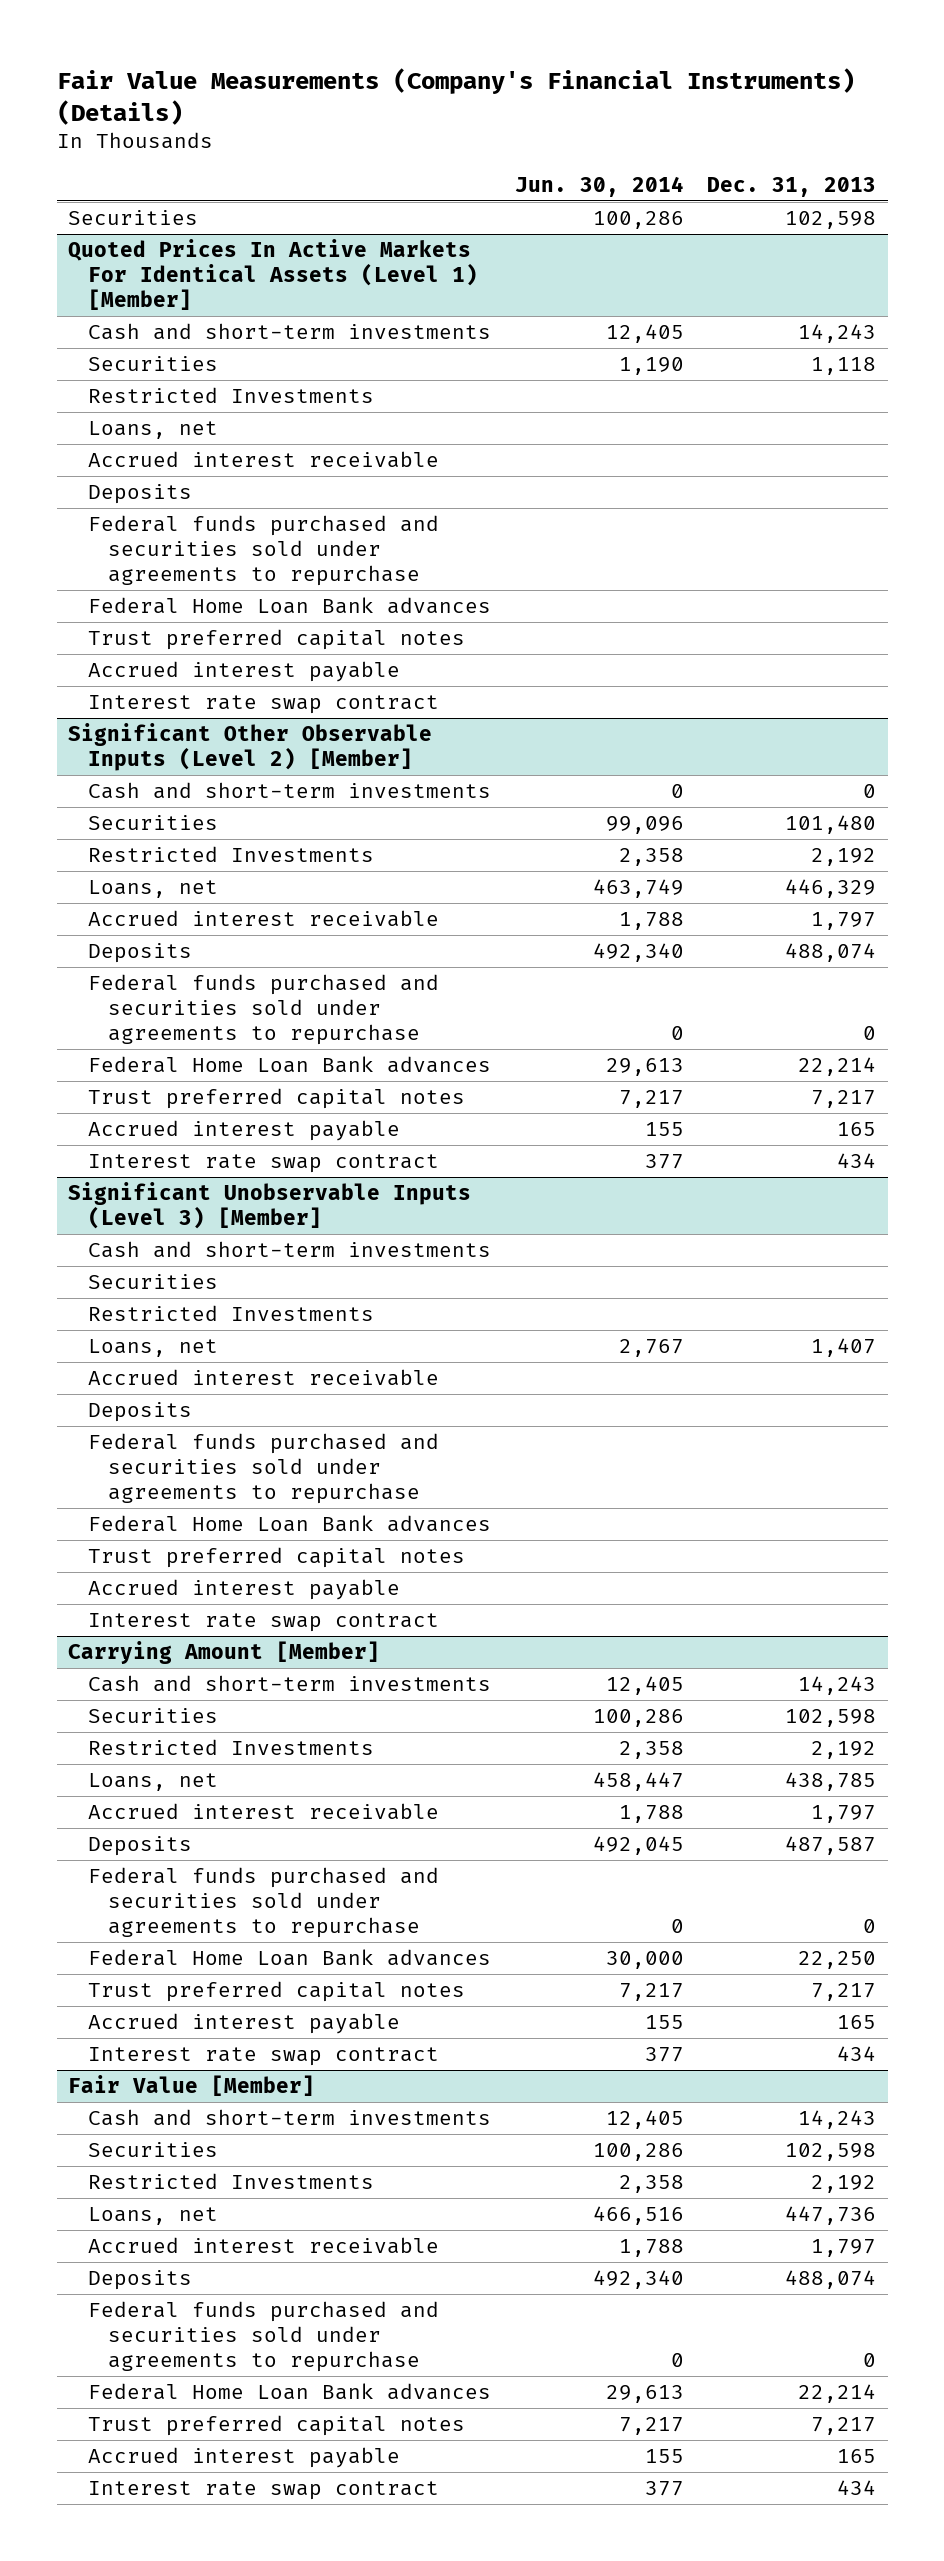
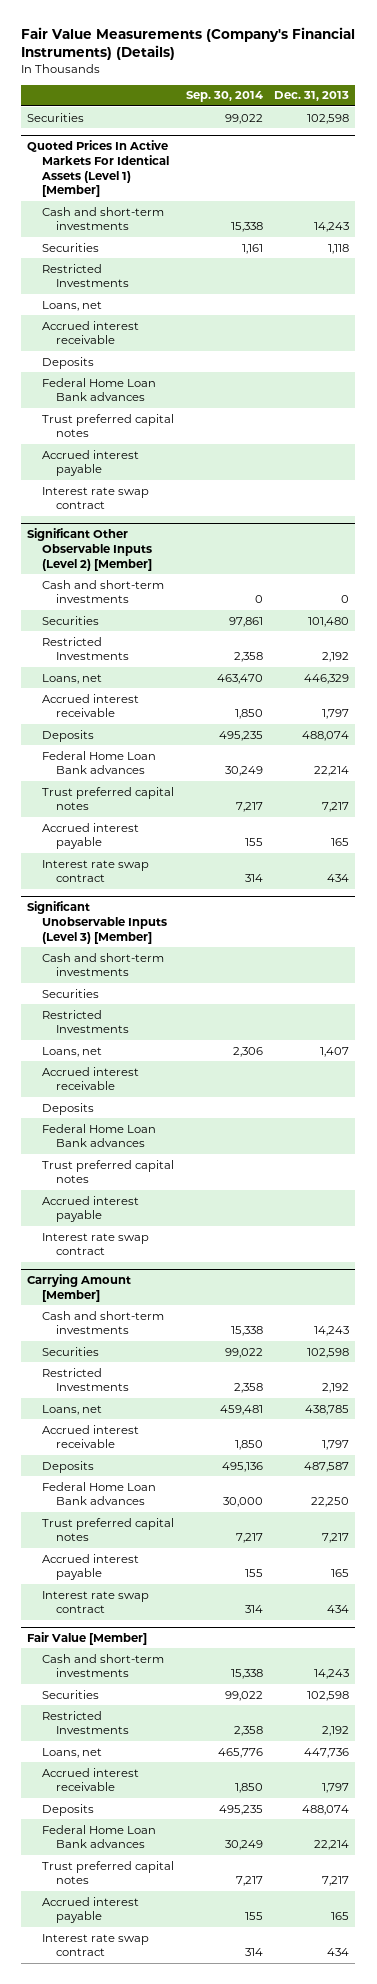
- | Jun. 30, 2014 | Dec. 31, 2013
+ | Sep. 30, 2014 | Dec. 31, 2013
@ Quoted Prices In Active Markets For Identical Assets (Level 1) [Member]
- Federal funds purchased and securities sold under agreements to repurchase
@ Significant Other Observable Inputs (Level 2) [Member]
- Federal funds purchased and securities sold under agreements to repurchase | 0 | 0
@ Significant Unobservable Inputs (Level 3) [Member]
- Federal funds purchased and securities sold under agreements to repurchase
@ Carrying Amount [Member]
- Federal funds purchased and securities sold under agreements to repurchase | 0 | 0
@ Fair Value [Member]
- Federal funds purchased and securities sold under agreements to repurchase | 0 | 0

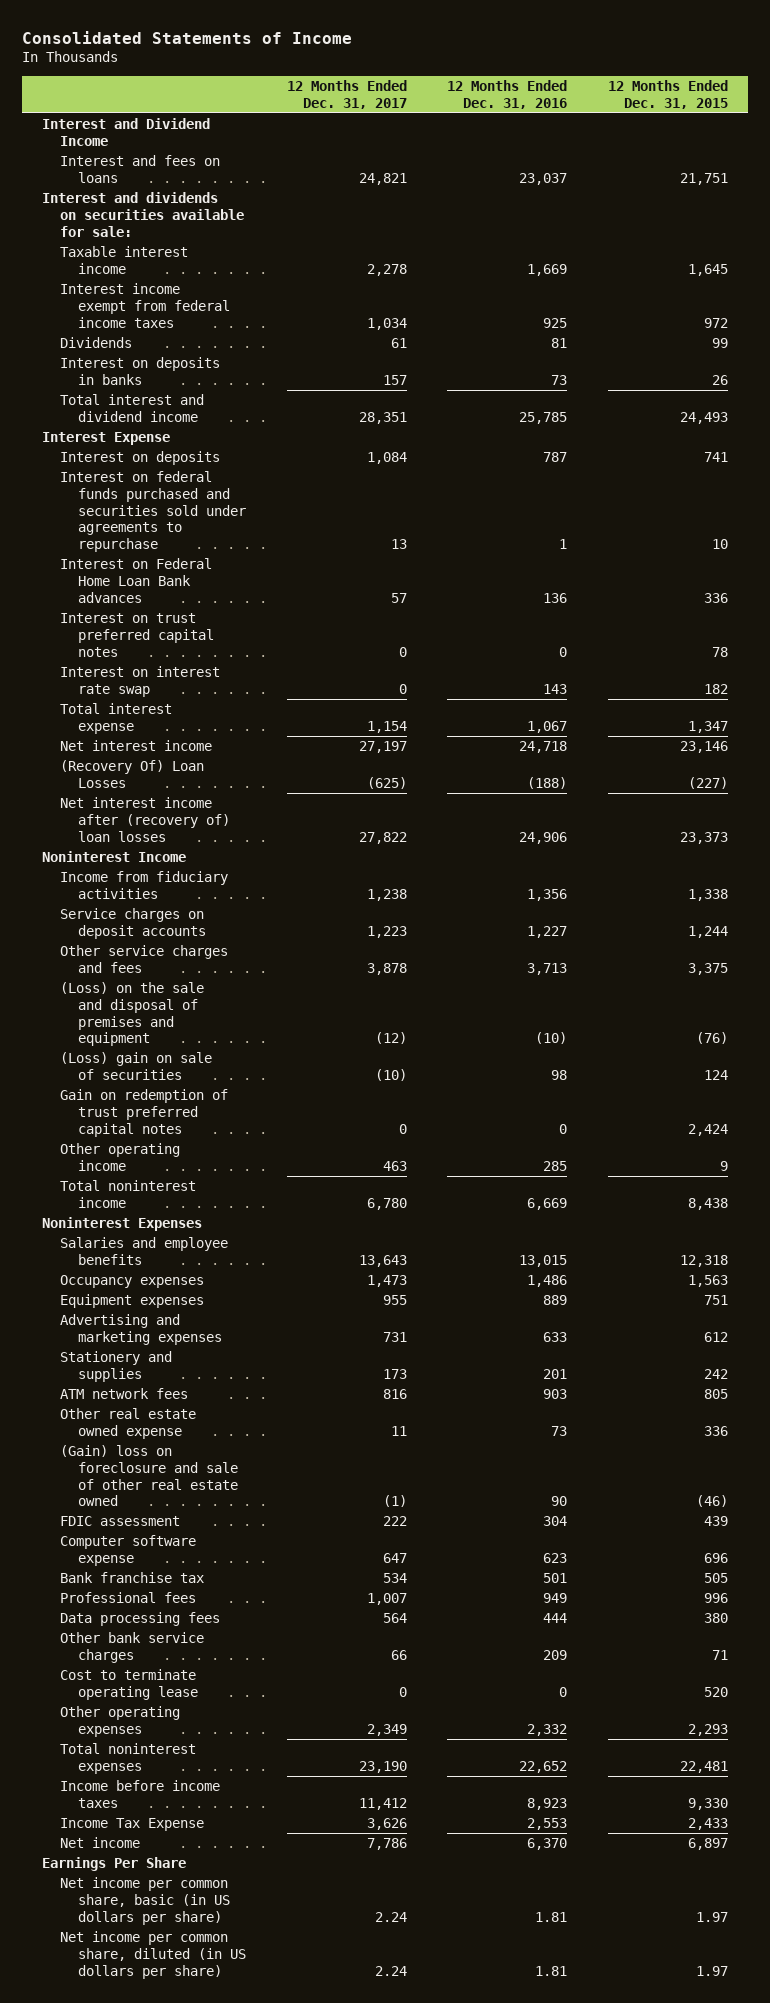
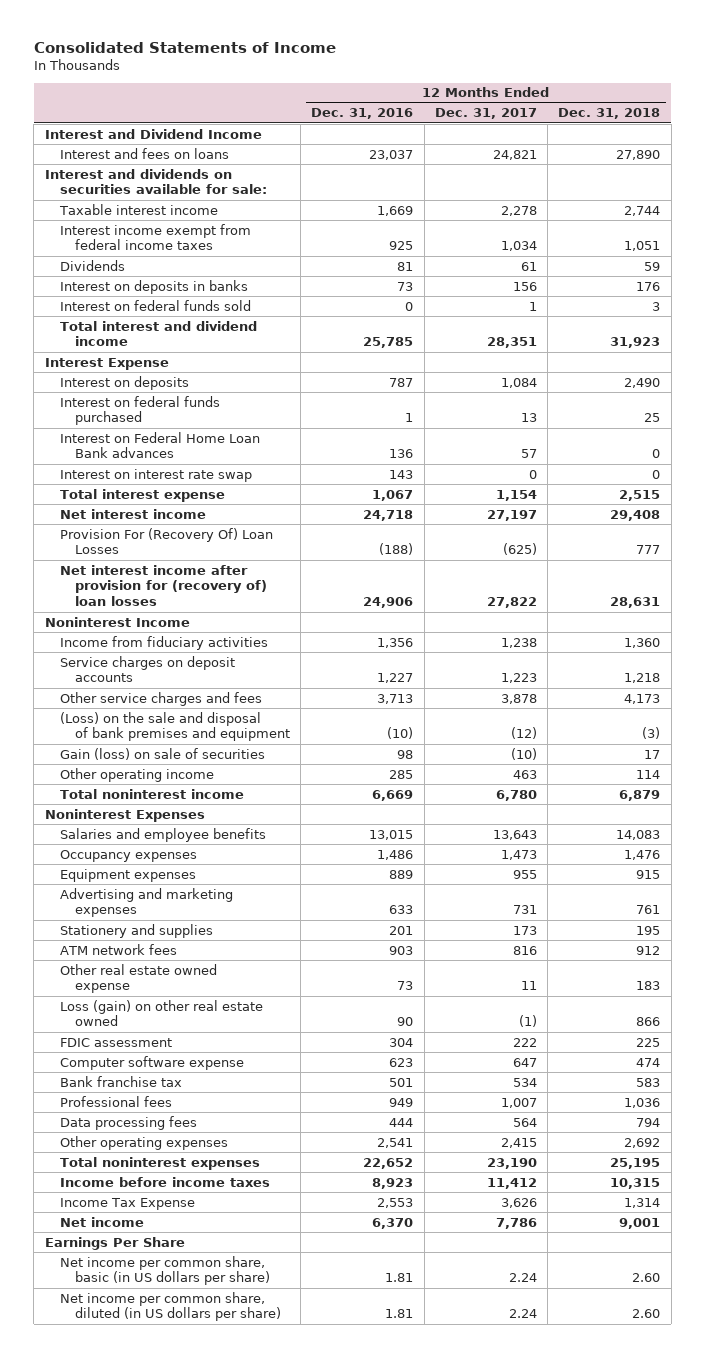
- | 12 Months Ended Dec. 31, 2017 | 12 Months Ended Dec. 31, 2016 | 12 Months Ended Dec. 31, 2015
+ | 12 Months Ended Dec. 31, 2016 | 12 Months Ended Dec. 31, 2017 | 12 Months Ended Dec. 31, 2018
- Interest on deposits in banks | 157 | 73 | 26
+ Interest on deposits in banks | 73 | 156 | 176
+ Interest on federal funds sold | 0 | 1 | 3
- Interest on federal funds purchased and securities sold under agreements to repurchase | 13 | 1 | 10
+ Interest on federal funds purchased | 1 | 13 | 25
- Interest on trust preferred capital notes | 0 | 0 | 78
- (Recovery Of) Loan Losses | (625) | (188) | (227)
- Net interest income after (recovery of) loan losses | 27,822 | 24,906 | 23,373
+ Provision For (Recovery Of) Loan Losses | (188) | (625) | 777
+ Net interest income after provision for (recovery of) loan losses | 24,906 | 27,822 | 28,631
- (Loss) on the sale and disposal of premises and equipment | (12) | (10) | (76)
- (Loss) gain on sale of securities | (10) | 98 | 124
- Gain on redemption of trust preferred capital notes | 0 | 0 | 2,424
+ (Loss) on the sale and disposal of bank premises and equipment | (10) | (12) | (3)
+ Gain (loss) on sale of securities | 98 | (10) | 17
- (Gain) loss on foreclosure and sale of other real estate owned | (1) | 90 | (46)
+ Loss (gain) on other real estate owned | 90 | (1) | 866
- Other bank service charges | 66 | 209 | 71
- Cost to terminate operating lease | 0 | 0 | 520
- Other operating expenses | 2,349 | 2,332 | 2,293
+ Other operating expenses | 2,541 | 2,415 | 2,692

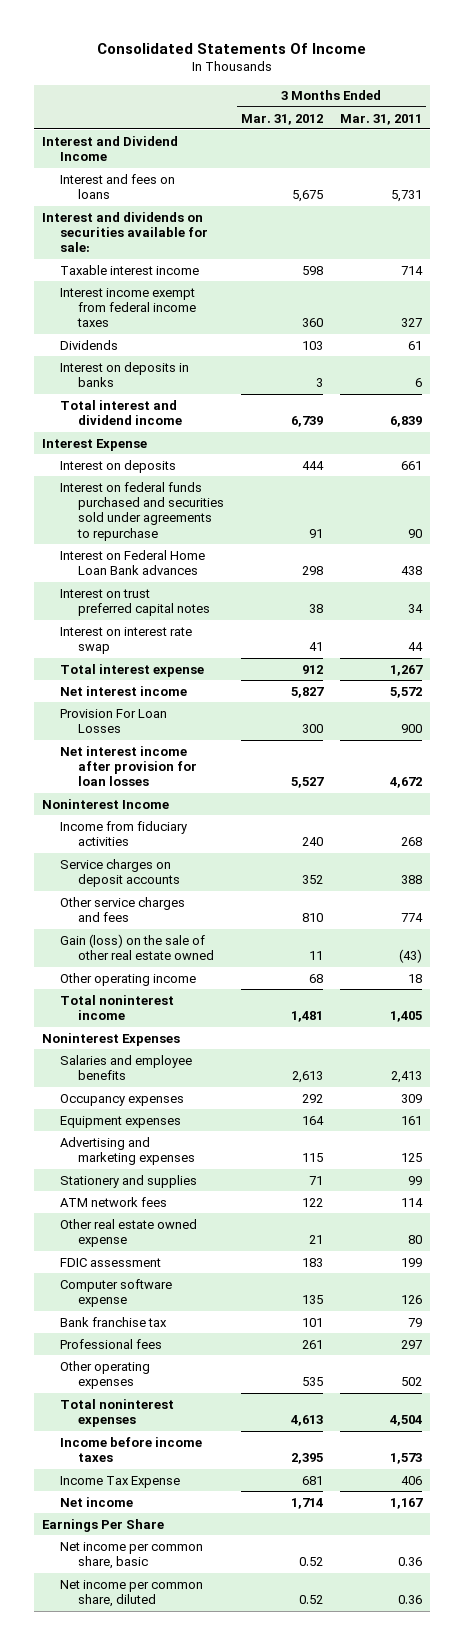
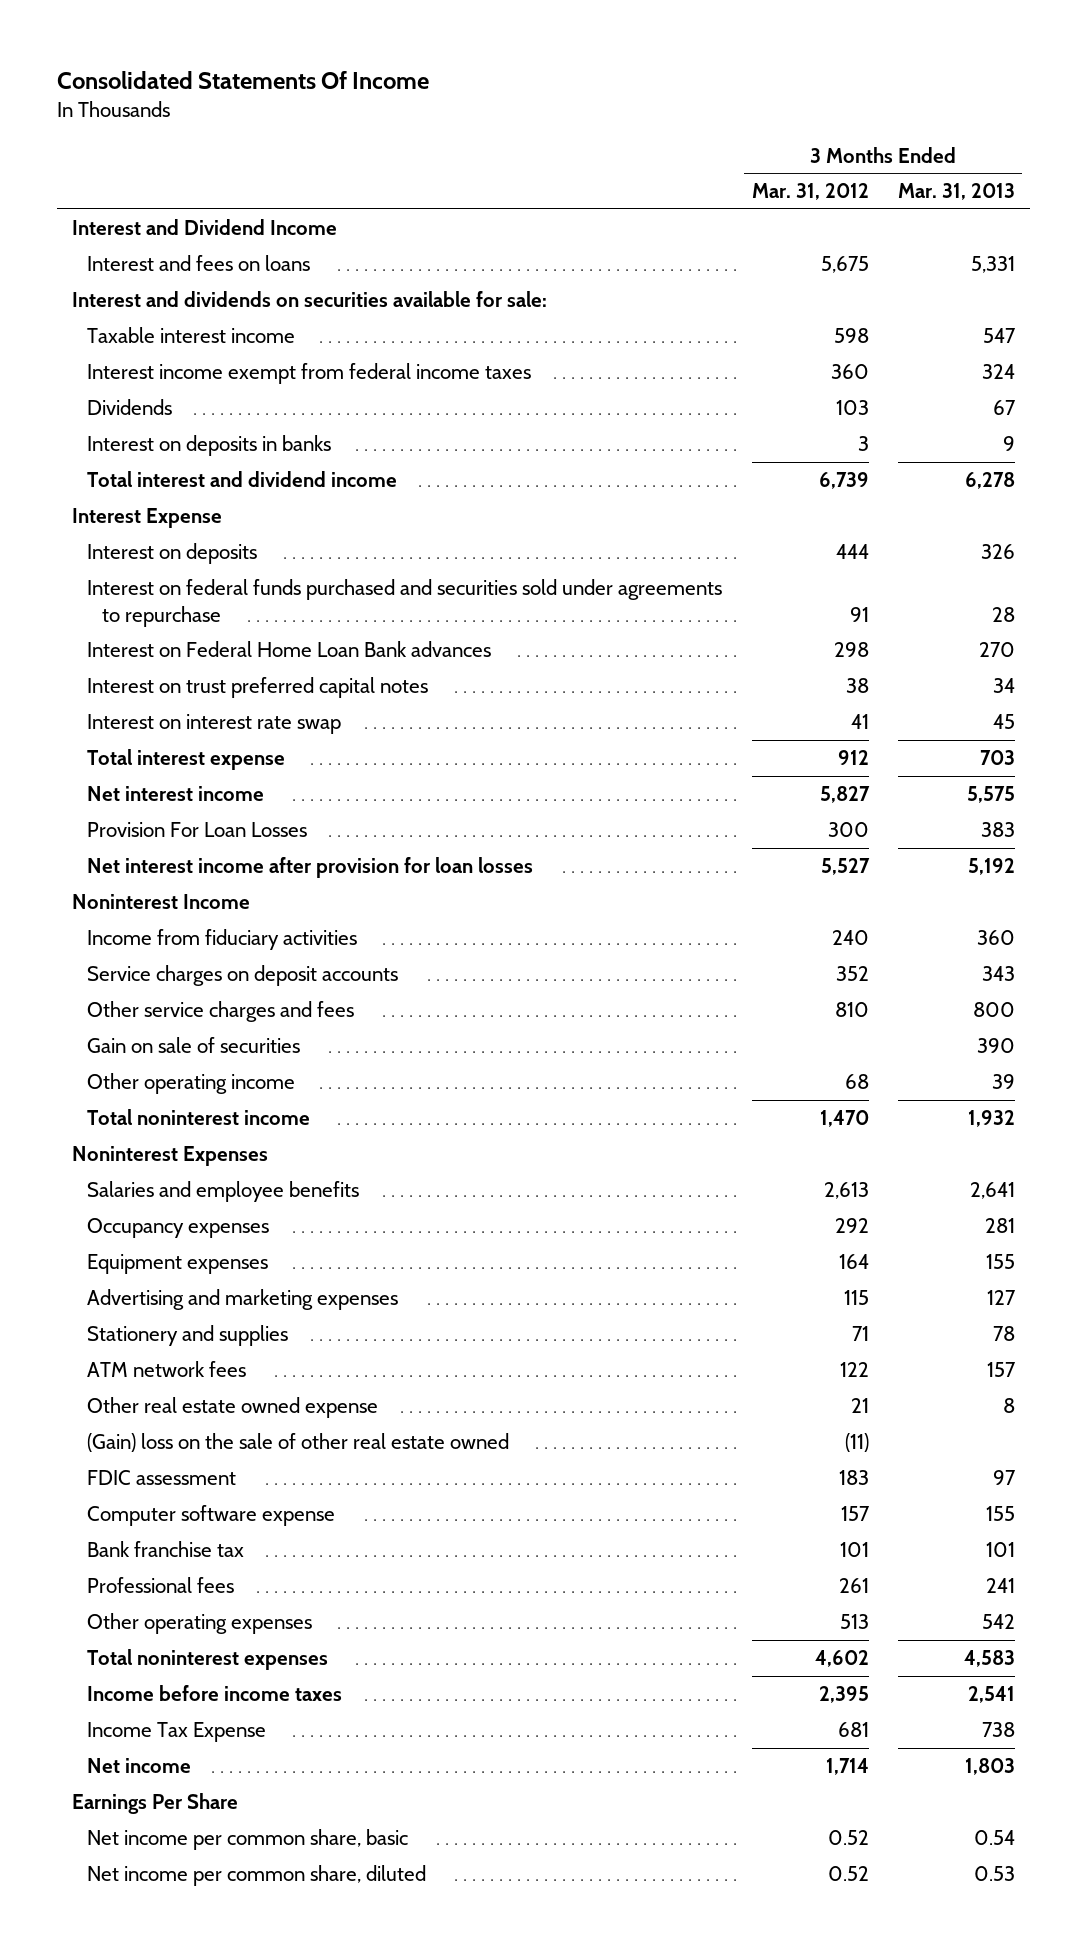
- | 3 Months Ended Mar. 31, 2012 | 3 Months Ended Mar. 31, 2011
+ | 3 Months Ended Mar. 31, 2012 | 3 Months Ended Mar. 31, 2013
- Gain (loss) on the sale of other real estate owned | 11 | (43)
+ Gain on sale of securities | | 390
- Total noninterest income | 1,481 | 1,405
+ Total noninterest income | 1,470 | 1,932
+ (Gain) loss on the sale of other real estate owned | (11) |
- Computer software expense | 135 | 126
+ Computer software expense | 157 | 155
- Other operating expenses | 535 | 502
- Total noninterest expenses | 4,613 | 4,504
+ Other operating expenses | 513 | 542
+ Total noninterest expenses | 4,602 | 4,583

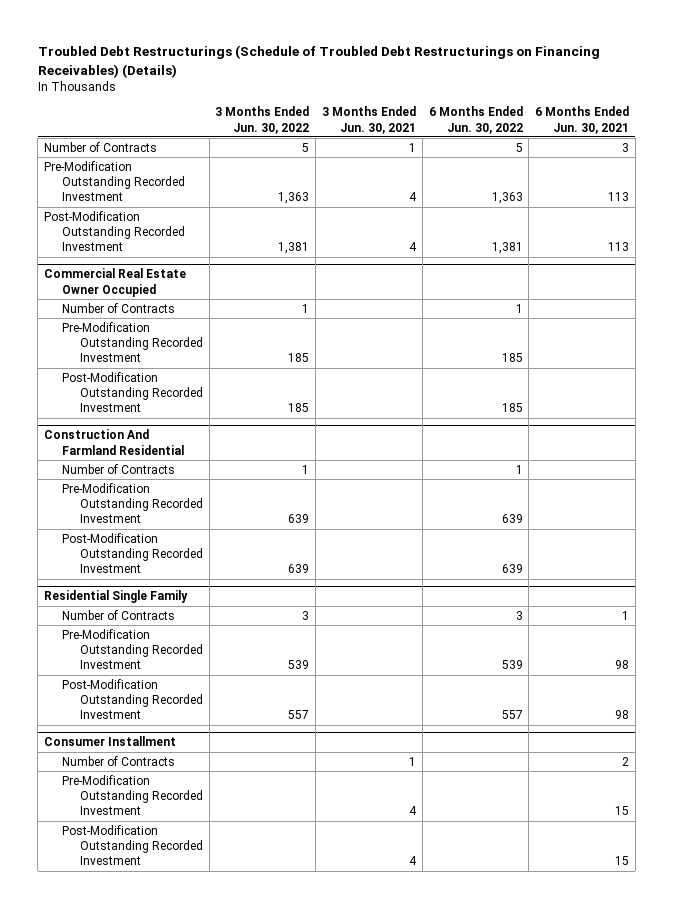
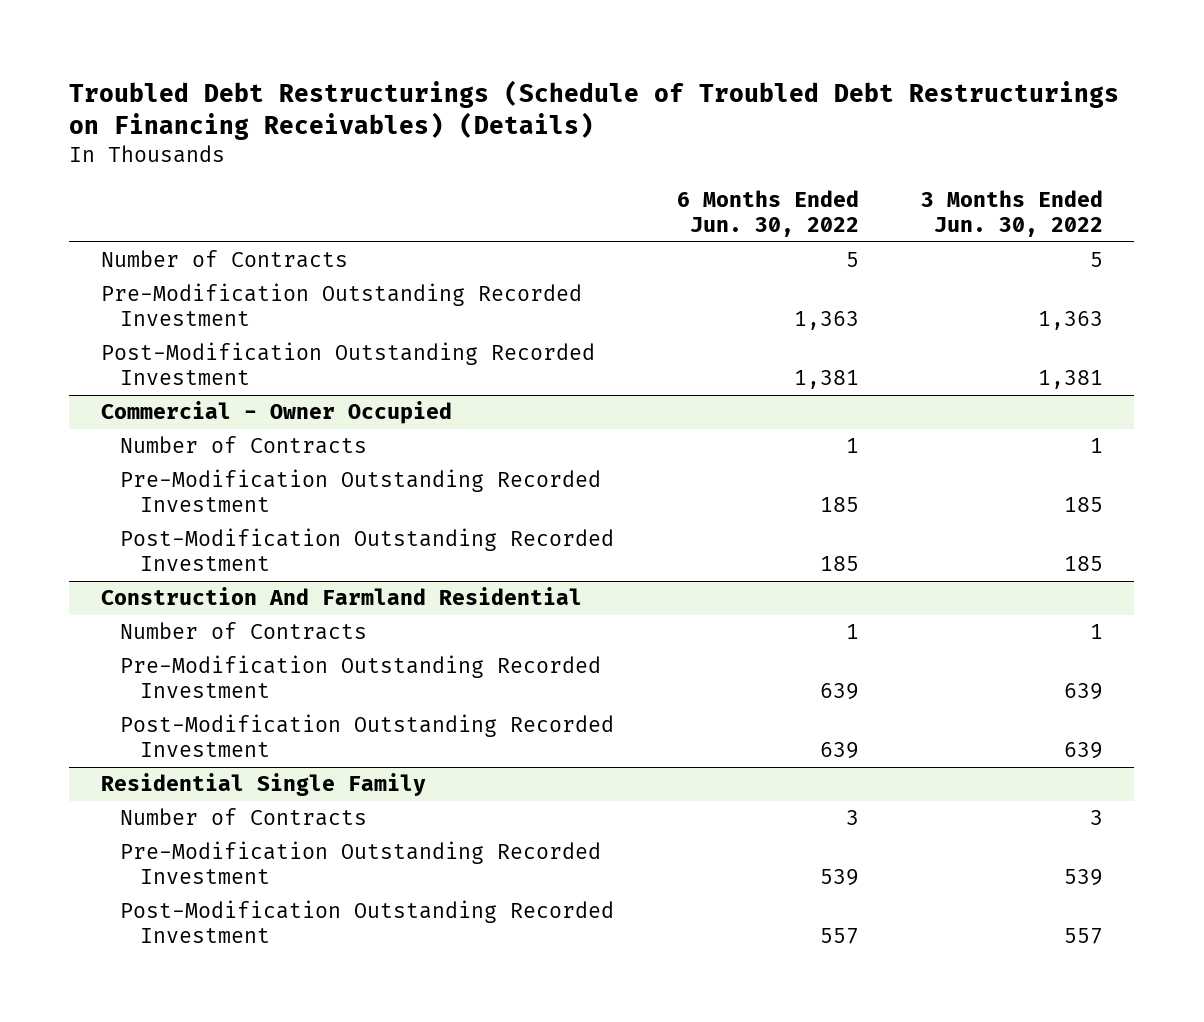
- | 3 Months Ended Jun. 30, 2022 | 3 Months Ended Jun. 30, 2021 | 6 Months Ended Jun. 30, 2022 | 6 Months Ended Jun. 30, 2021
+ | 6 Months Ended Jun. 30, 2022 | 3 Months Ended Jun. 30, 2022
- Commercial Real Estate Owner Occupied
+ Commercial - Owner Occupied
- Consumer Installment
- Number of Contracts | | 1 | | 2
- Pre-Modification Outstanding Recorded Investment | | 4 | | 15
- Post-Modification Outstanding Recorded Investment | | 4 | | 15

